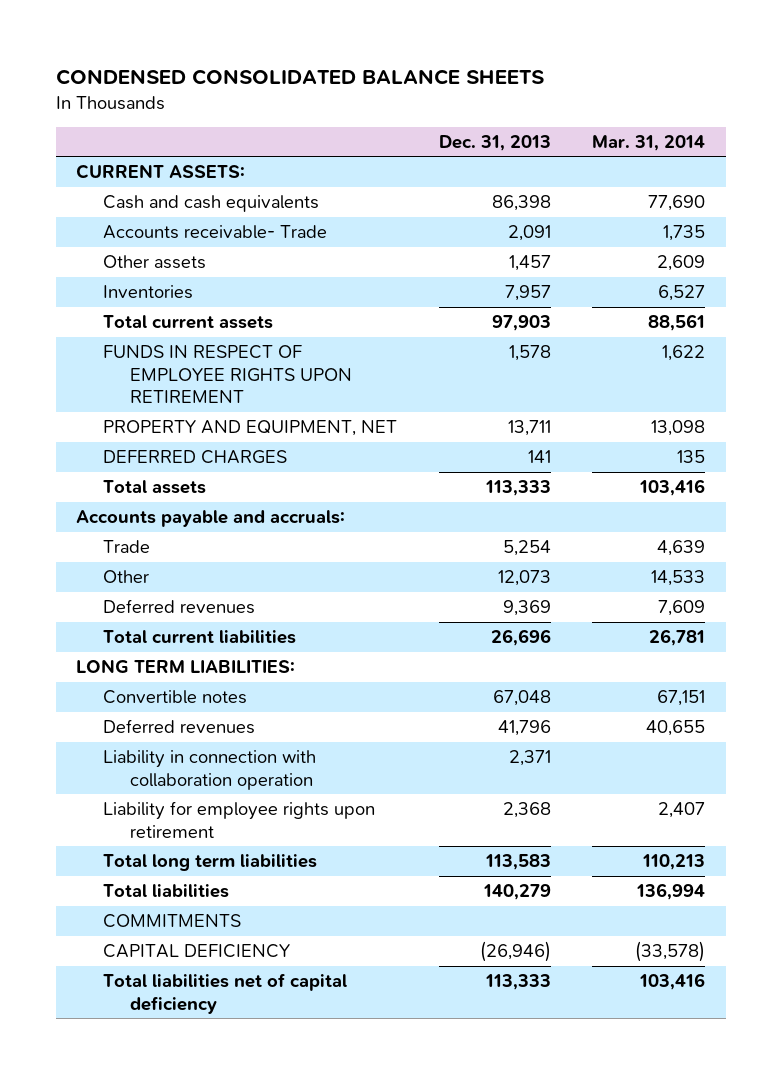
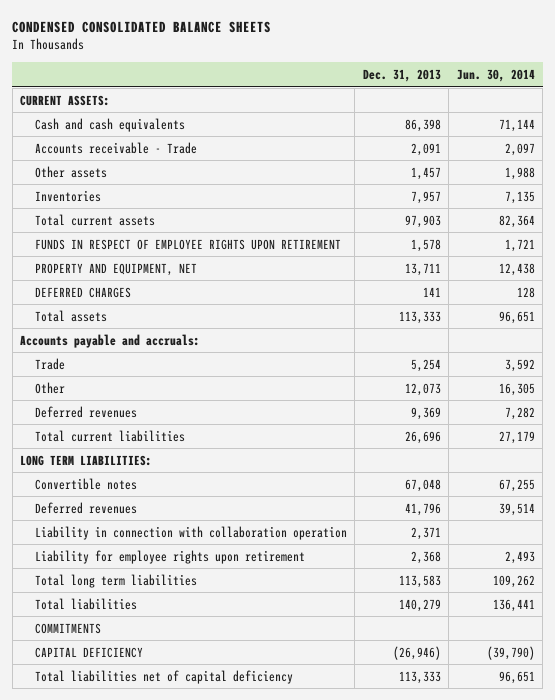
- | Dec. 31, 2013 | Mar. 31, 2014
+ | Dec. 31, 2013 | Jun. 30, 2014
- Accounts receivable- Trade | 2,091 | 1,735
+ Accounts receivable - Trade | 2,091 | 2,097

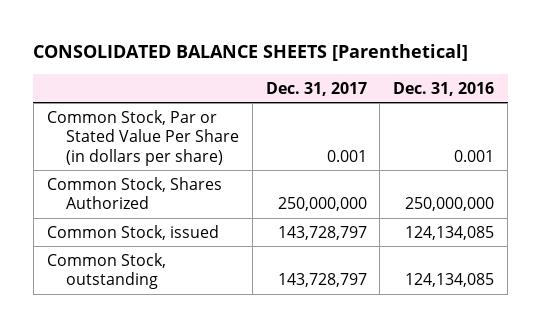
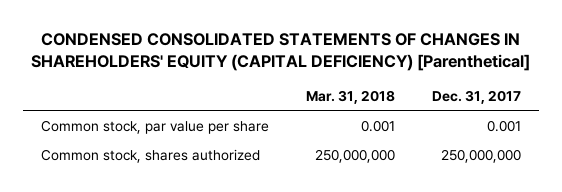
- CONSOLIDATED BALANCE SHEETS [Parenthetical]
+ CONDENSED CONSOLIDATED STATEMENTS OF CHANGES IN SHAREHOLDERS' EQUITY (CAPITAL DEFICIENCY) [Parenthetical]
- | Dec. 31, 2017 | Dec. 31, 2016
+ | Mar. 31, 2018 | Dec. 31, 2017
- Common Stock, Par or Stated Value Per Share (in dollars per share) | 0.001 | 0.001
- Common Stock, Shares Authorized | 250,000,000 | 250,000,000
- Common Stock, issued | 143,728,797 | 124,134,085
- Common Stock, outstanding | 143,728,797 | 124,134,085
+ Common stock, par value per share | 0.001 | 0.001
+ Common stock, shares authorized | 250,000,000 | 250,000,000

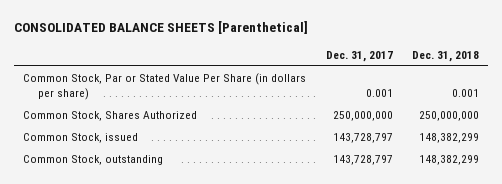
- CONDENSED CONSOLIDATED STATEMENTS OF CHANGES IN SHAREHOLDERS' EQUITY (CAPITAL DEFICIENCY) [Parenthetical]
+ CONSOLIDATED BALANCE SHEETS [Parenthetical]
- | Mar. 31, 2018 | Dec. 31, 2017
+ | Dec. 31, 2017 | Dec. 31, 2018
- Common stock, par value per share | 0.001 | 0.001
- Common stock, shares authorized | 250,000,000 | 250,000,000
+ Common Stock, Par or Stated Value Per Share (in dollars per share) | 0.001 | 0.001
+ Common Stock, Shares Authorized | 250,000,000 | 250,000,000
+ Common Stock, issued | 143,728,797 | 148,382,299
+ Common Stock, outstanding | 143,728,797 | 148,382,299

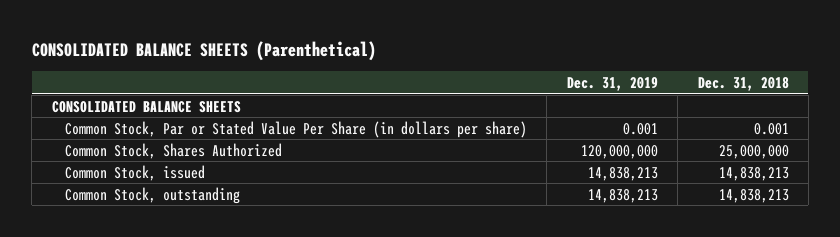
- CONSOLIDATED BALANCE SHEETS [Parenthetical]
+ CONSOLIDATED BALANCE SHEETS (Parenthetical)
- | Dec. 31, 2017 | Dec. 31, 2018
+ | Dec. 31, 2019 | Dec. 31, 2018
+ CONSOLIDATED BALANCE SHEETS
- Common Stock, Shares Authorized | 250,000,000 | 250,000,000
- Common Stock, issued | 143,728,797 | 148,382,299
- Common Stock, outstanding | 143,728,797 | 148,382,299
+ Common Stock, Shares Authorized | 120,000,000 | 25,000,000
+ Common Stock, issued | 14,838,213 | 14,838,213
+ Common Stock, outstanding | 14,838,213 | 14,838,213

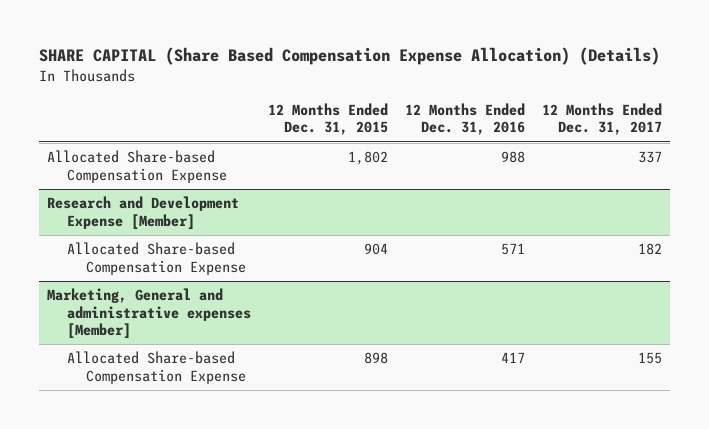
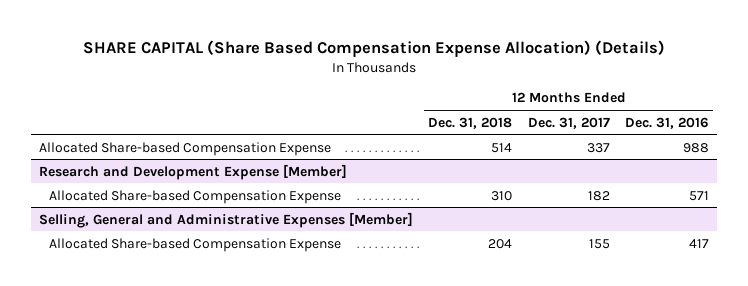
- | 12 Months Ended Dec. 31, 2015 | 12 Months Ended Dec. 31, 2016 | 12 Months Ended Dec. 31, 2017
+ | 12 Months Ended Dec. 31, 2018 | 12 Months Ended Dec. 31, 2017 | 12 Months Ended Dec. 31, 2016
- Marketing, General and administrative expenses [Member]
+ Selling, General and Administrative Expenses [Member]

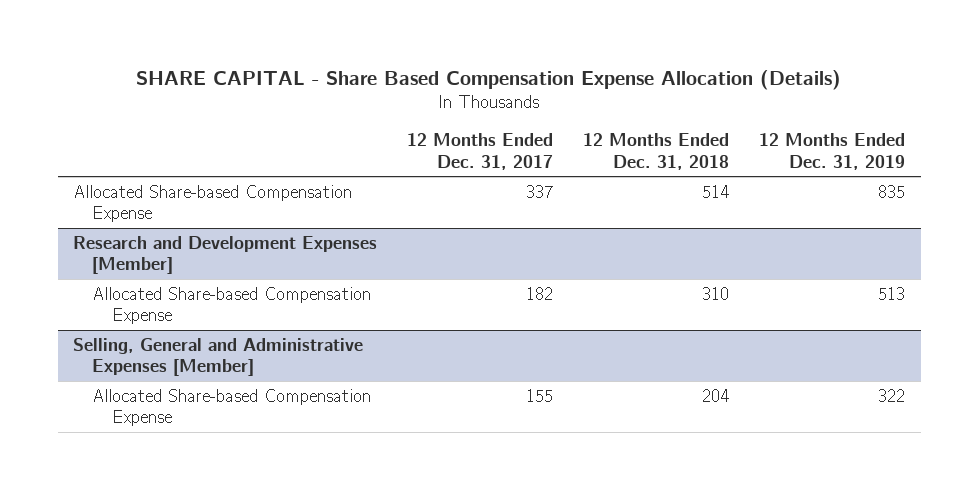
- SHARE CAPITAL (Share Based Compensation Expense Allocation) (Details)
+ SHARE CAPITAL - Share Based Compensation Expense Allocation (Details)
- | 12 Months Ended Dec. 31, 2018 | 12 Months Ended Dec. 31, 2017 | 12 Months Ended Dec. 31, 2016
+ | 12 Months Ended Dec. 31, 2017 | 12 Months Ended Dec. 31, 2018 | 12 Months Ended Dec. 31, 2019
- Research and Development Expense [Member]
+ Research and Development Expenses [Member]

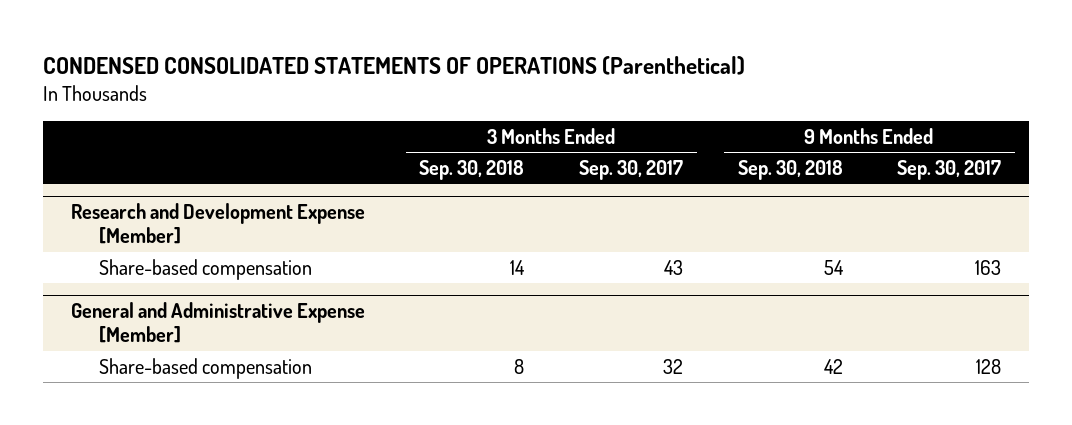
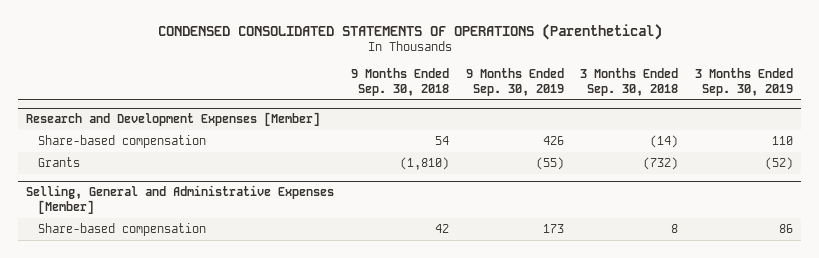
- | 3 Months Ended Sep. 30, 2018 | 3 Months Ended Sep. 30, 2017 | 9 Months Ended Sep. 30, 2018 | 9 Months Ended Sep. 30, 2017
+ | 9 Months Ended Sep. 30, 2018 | 9 Months Ended Sep. 30, 2019 | 3 Months Ended Sep. 30, 2018 | 3 Months Ended Sep. 30, 2019
- Research and Development Expense [Member]
- Share-based compensation | 14 | 43 | 54 | 163
- General and Administrative Expense [Member]
+ Research and Development Expenses [Member]
+ Share-based compensation | 54 | 426 | (14) | 110
+ Grants | (1,810) | (55) | (732) | (52)
+ Selling, General and Administrative Expenses [Member]

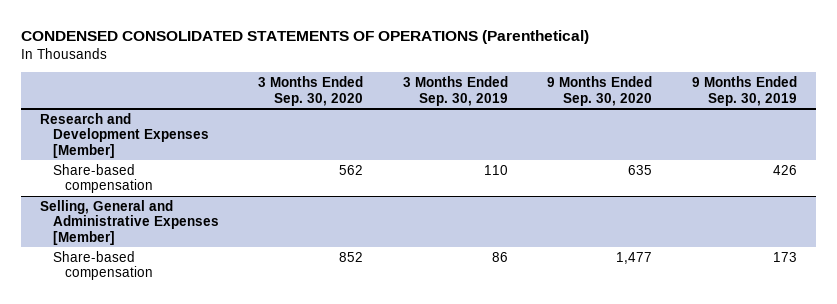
- | 9 Months Ended Sep. 30, 2018 | 9 Months Ended Sep. 30, 2019 | 3 Months Ended Sep. 30, 2018 | 3 Months Ended Sep. 30, 2019
+ | 3 Months Ended Sep. 30, 2020 | 3 Months Ended Sep. 30, 2019 | 9 Months Ended Sep. 30, 2020 | 9 Months Ended Sep. 30, 2019
@ Research and Development Expenses [Member]
- Grants | (1,810) | (55) | (732) | (52)

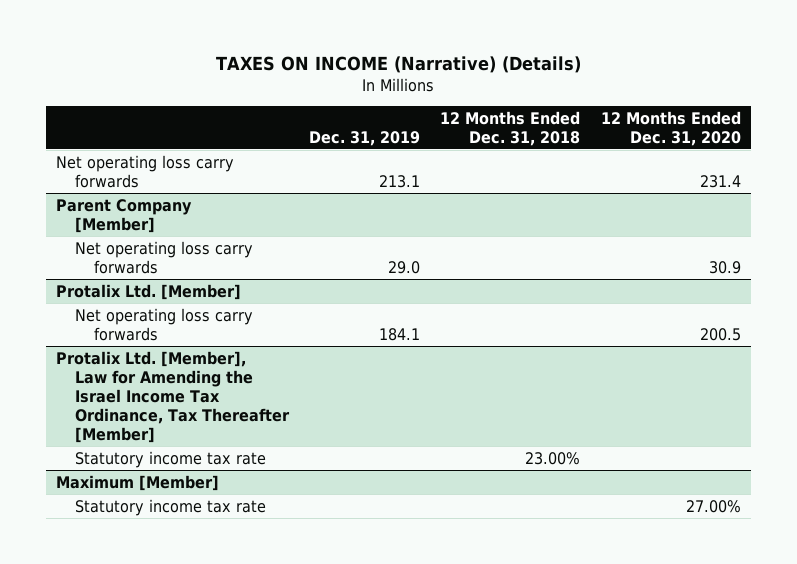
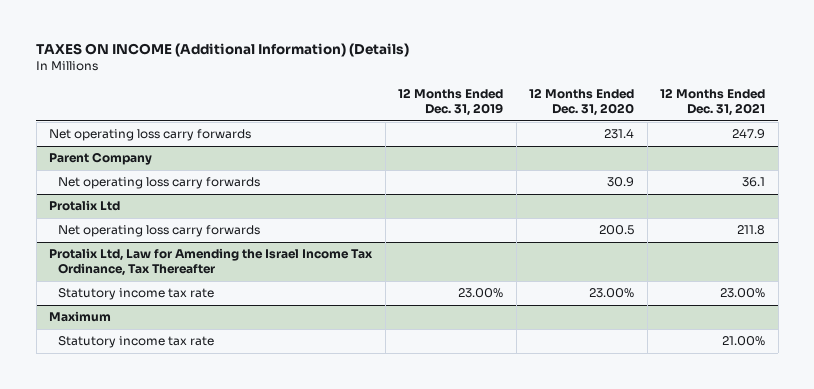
- TAXES ON INCOME (Narrative) (Details)
+ TAXES ON INCOME (Additional Information) (Details)
- | Dec. 31, 2019 | 12 Months Ended Dec. 31, 2018 | 12 Months Ended Dec. 31, 2020
+ | 12 Months Ended Dec. 31, 2019 | 12 Months Ended Dec. 31, 2020 | 12 Months Ended Dec. 31, 2021
- Parent Company [Member]
+ Parent Company
- Protalix Ltd. [Member]
+ Protalix Ltd
- Protalix Ltd. [Member], Law for Amending the Israel Income Tax Ordinance, Tax Thereafter [Member]
+ Protalix Ltd, Law for Amending the Israel Income Tax Ordinance, Tax Thereafter
+ Statutory income tax rate | 23.00% | 23.00% | 23.00%
+ Maximum
- Maximum [Member]
- Statutory income tax rate | | | 27.00%

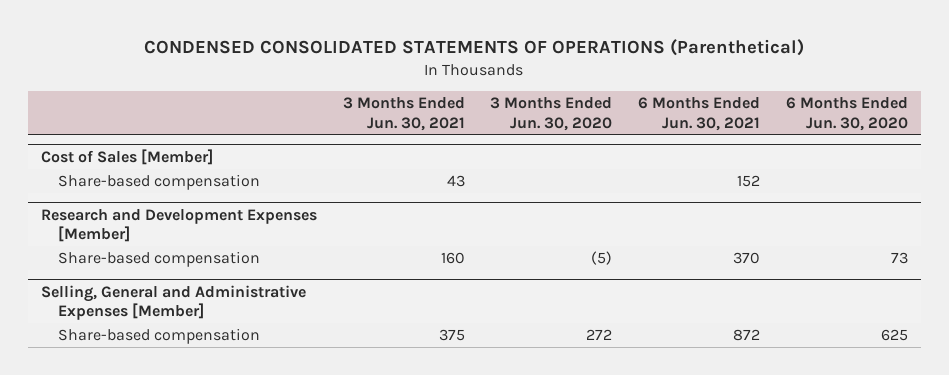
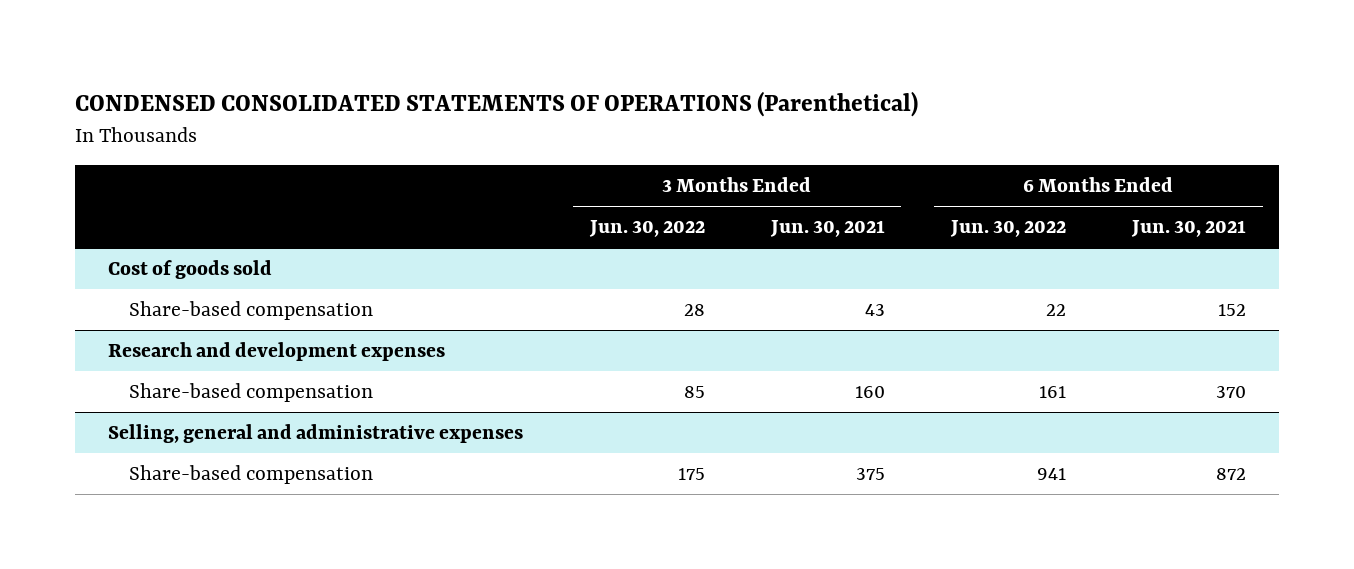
- | 3 Months Ended Jun. 30, 2021 | 3 Months Ended Jun. 30, 2020 | 6 Months Ended Jun. 30, 2021 | 6 Months Ended Jun. 30, 2020
+ | 3 Months Ended Jun. 30, 2022 | 3 Months Ended Jun. 30, 2021 | 6 Months Ended Jun. 30, 2022 | 6 Months Ended Jun. 30, 2021
- Cost of Sales [Member]
+ Cost of goods sold
- Research and Development Expenses [Member]
+ Research and development expenses
- Selling, General and Administrative Expenses [Member]
+ Selling, general and administrative expenses

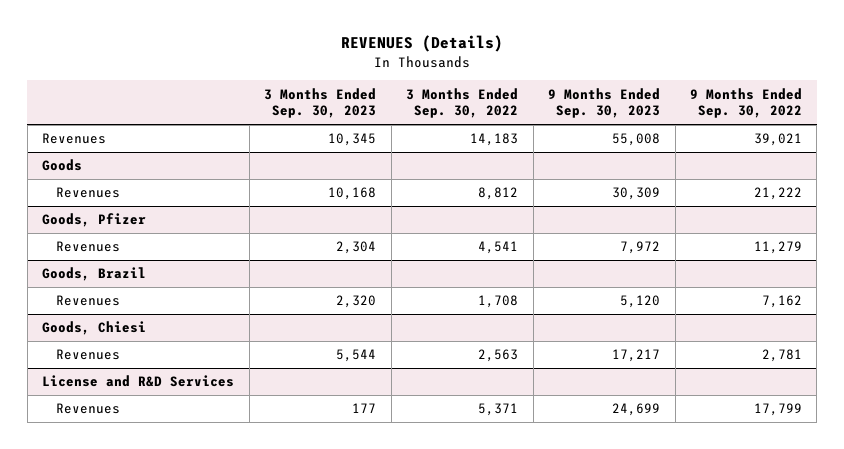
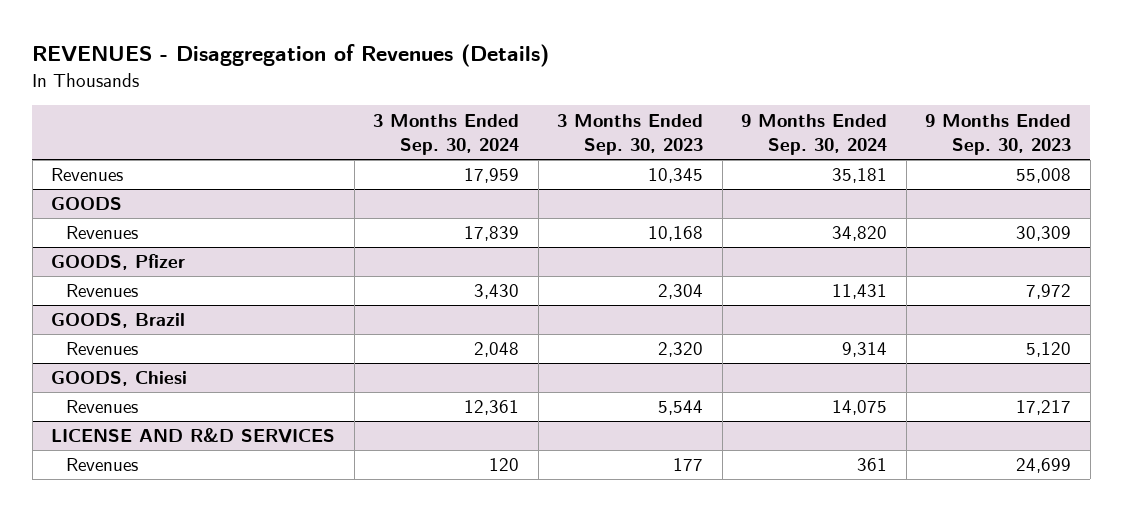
- REVENUES (Details)
+ REVENUES - Disaggregation of Revenues (Details)
- | 3 Months Ended Sep. 30, 2023 | 3 Months Ended Sep. 30, 2022 | 9 Months Ended Sep. 30, 2023 | 9 Months Ended Sep. 30, 2022
+ | 3 Months Ended Sep. 30, 2024 | 3 Months Ended Sep. 30, 2023 | 9 Months Ended Sep. 30, 2024 | 9 Months Ended Sep. 30, 2023
- Goods
+ GOODS
- Goods, Pfizer
+ GOODS, Pfizer
- Goods, Brazil
+ GOODS, Brazil
- Goods, Chiesi
+ GOODS, Chiesi
- License and R&D Services
+ LICENSE AND R&D SERVICES

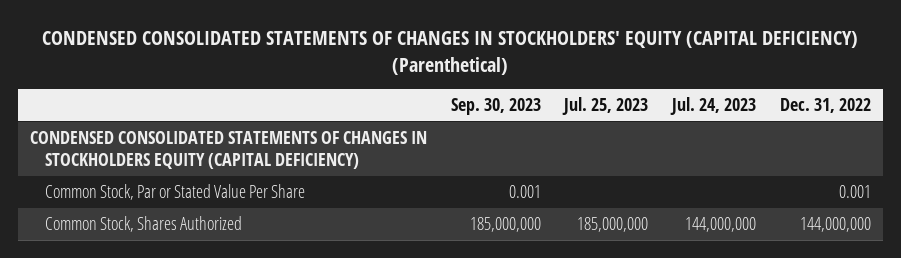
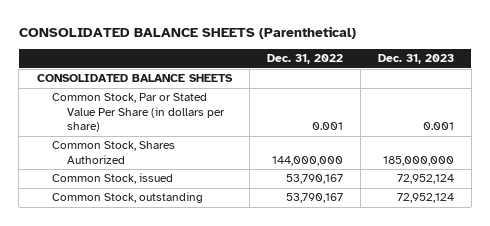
- CONDENSED CONSOLIDATED STATEMENTS OF CHANGES IN STOCKHOLDERS' EQUITY (CAPITAL DEFICIENCY) (Parenthetical)
+ CONSOLIDATED BALANCE SHEETS (Parenthetical)
- | Sep. 30, 2023 | Jul. 25, 2023 | Jul. 24, 2023 | Dec. 31, 2022
+ | Dec. 31, 2022 | Dec. 31, 2023
- CONDENSED CONSOLIDATED STATEMENTS OF CHANGES IN STOCKHOLDERS EQUITY (CAPITAL DEFICIENCY)
- Common Stock, Par or Stated Value Per Share | 0.001 | | | 0.001
+ CONSOLIDATED BALANCE SHEETS
+ Common Stock, Par or Stated Value Per Share (in dollars per share) | 0.001 | 0.001
+ Common Stock, issued | 53,790,167 | 72,952,124
+ Common Stock, outstanding | 53,790,167 | 72,952,124

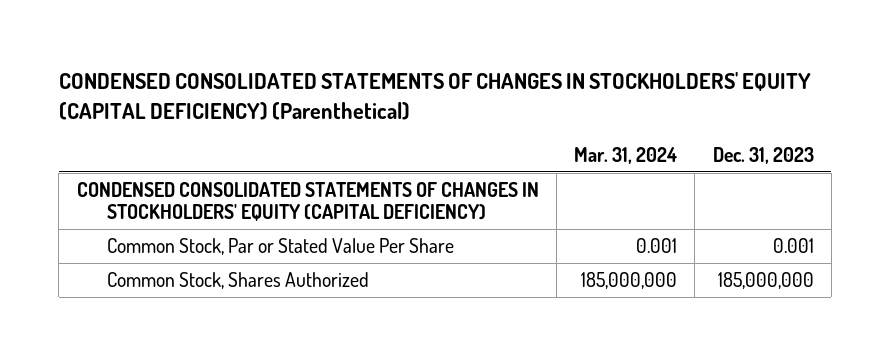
- CONSOLIDATED BALANCE SHEETS (Parenthetical)
+ CONDENSED CONSOLIDATED STATEMENTS OF CHANGES IN STOCKHOLDERS' EQUITY (CAPITAL DEFICIENCY) (Parenthetical)
- | Dec. 31, 2022 | Dec. 31, 2023
+ | Mar. 31, 2024 | Dec. 31, 2023
- CONSOLIDATED BALANCE SHEETS
- Common Stock, Par or Stated Value Per Share (in dollars per share) | 0.001 | 0.001
+ CONDENSED CONSOLIDATED STATEMENTS OF CHANGES IN STOCKHOLDERS' EQUITY (CAPITAL DEFICIENCY)
+ Common Stock, Par or Stated Value Per Share | 0.001 | 0.001
- Common Stock, issued | 53,790,167 | 72,952,124
- Common Stock, outstanding | 53,790,167 | 72,952,124

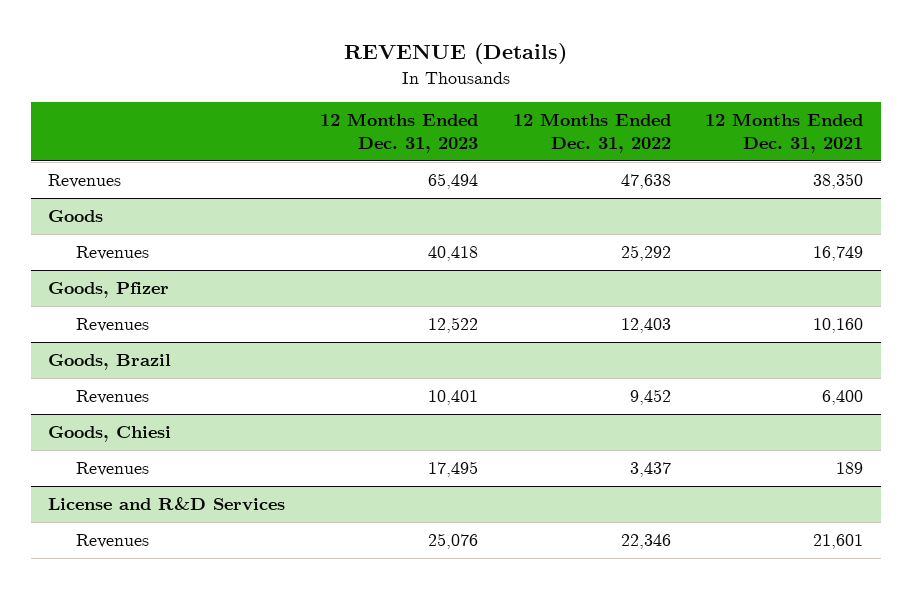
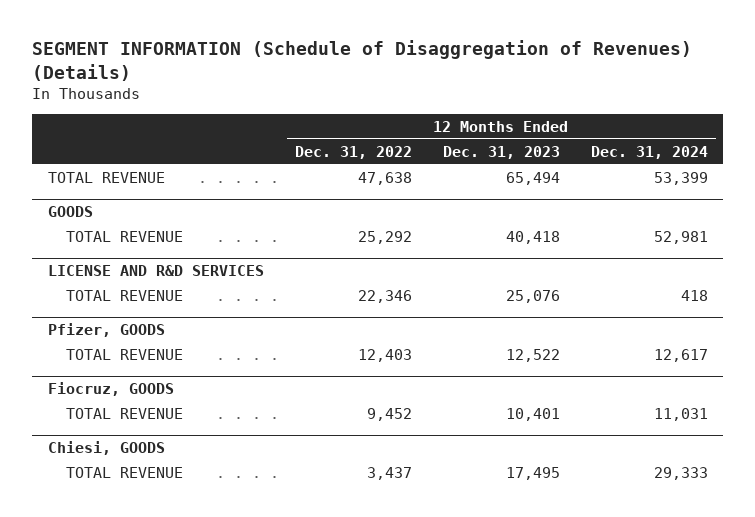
- REVENUE (Details)
+ SEGMENT INFORMATION (Schedule of Disaggregation of Revenues) (Details)
- | 12 Months Ended Dec. 31, 2023 | 12 Months Ended Dec. 31, 2022 | 12 Months Ended Dec. 31, 2021
+ | 12 Months Ended Dec. 31, 2022 | 12 Months Ended Dec. 31, 2023 | 12 Months Ended Dec. 31, 2024
- Revenues | 65,494 | 47,638 | 38,350
- Goods
- Revenues | 40,418 | 25,292 | 16,749
- Goods, Pfizer
- Revenues | 12,522 | 12,403 | 10,160
- Goods, Brazil
- Revenues | 10,401 | 9,452 | 6,400
- Goods, Chiesi
- Revenues | 17,495 | 3,437 | 189
- License and R&D Services
- Revenues | 25,076 | 22,346 | 21,601
+ TOTAL REVENUE | 47,638 | 65,494 | 53,399
+ GOODS
+ TOTAL REVENUE | 25,292 | 40,418 | 52,981
+ LICENSE AND R&D SERVICES
+ TOTAL REVENUE | 22,346 | 25,076 | 418
+ Pfizer, GOODS
+ TOTAL REVENUE | 12,403 | 12,522 | 12,617
+ Fiocruz, GOODS
+ TOTAL REVENUE | 9,452 | 10,401 | 11,031
+ Chiesi, GOODS
+ TOTAL REVENUE | 3,437 | 17,495 | 29,333

